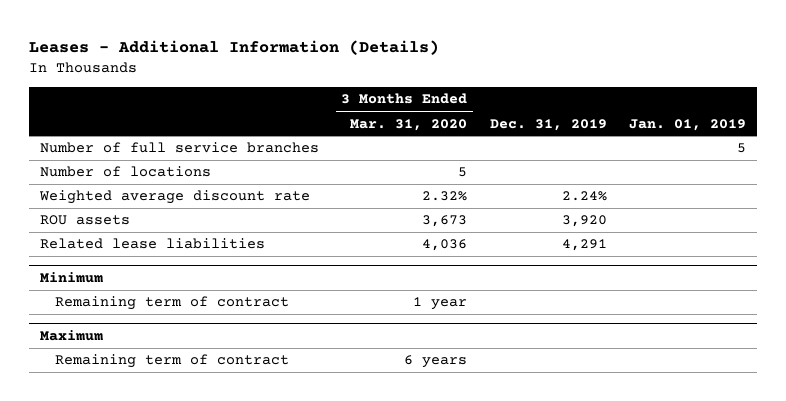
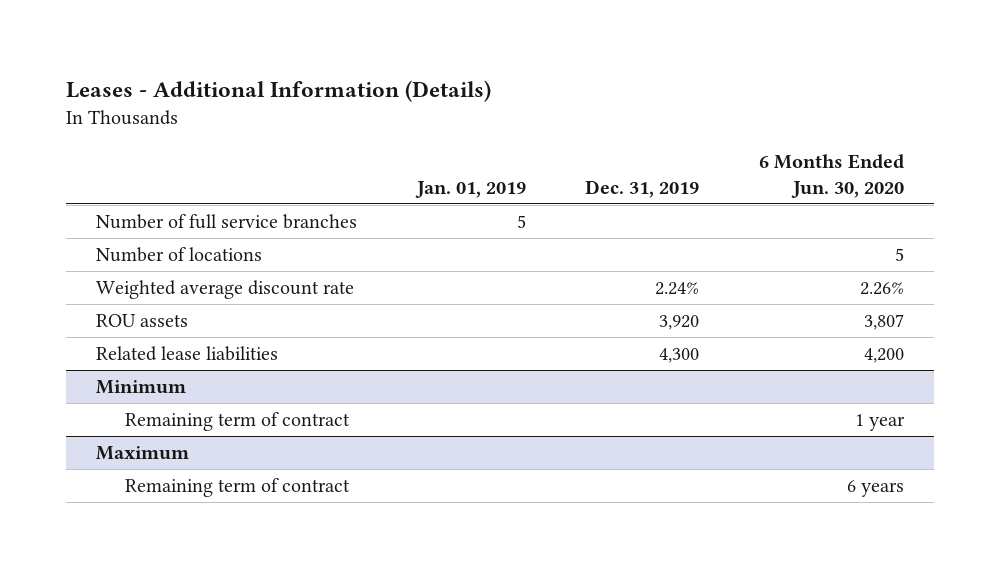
- | 3 Months Ended Mar. 31, 2020 | Dec. 31, 2019 | Jan. 01, 2019
+ | Jan. 01, 2019 | Dec. 31, 2019 | 6 Months Ended Jun. 30, 2020
- Related lease liabilities | 4,036 | 4,291 |
+ Related lease liabilities | | 4,300 | 4,200

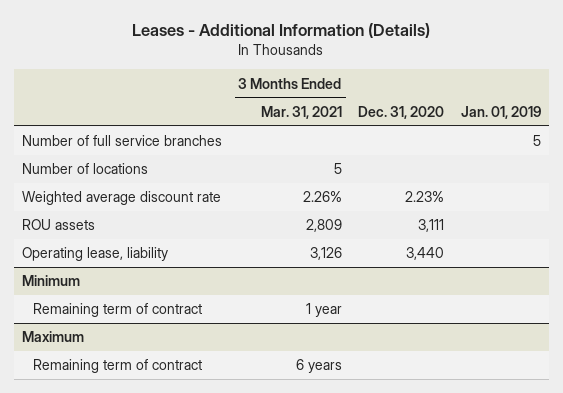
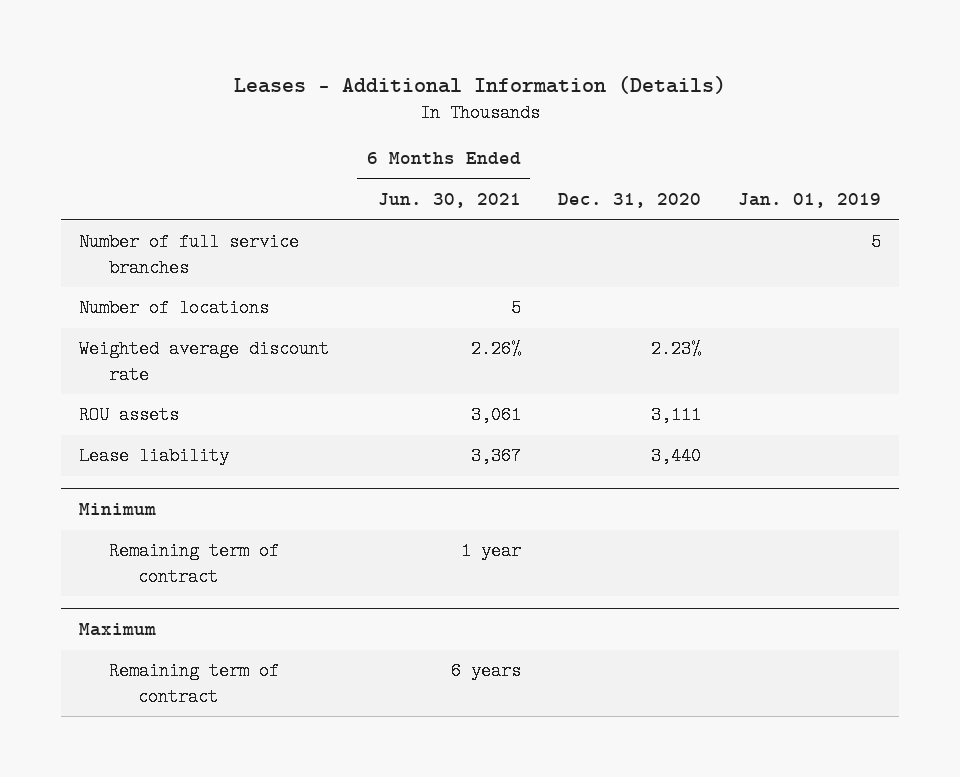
- | 3 Months Ended Mar. 31, 2021 | Dec. 31, 2020 | Jan. 01, 2019
+ | 6 Months Ended Jun. 30, 2021 | Dec. 31, 2020 | Jan. 01, 2019
- Operating lease, liability | 3,126 | 3,440 |
+ Lease liability | 3,367 | 3,440 |

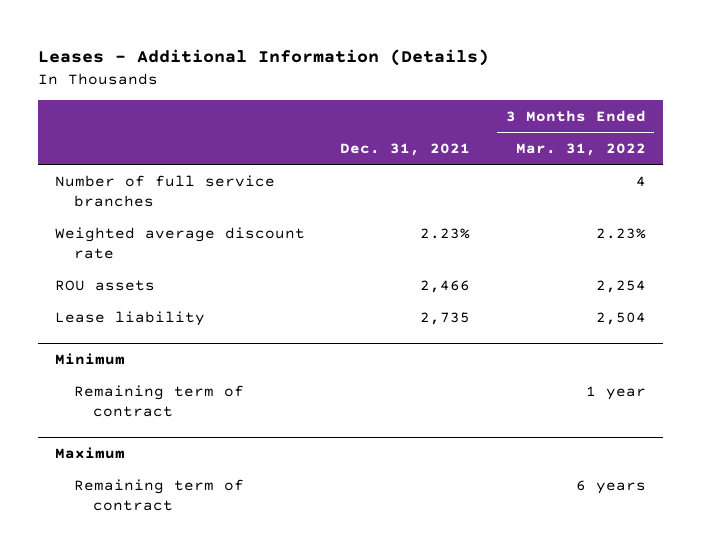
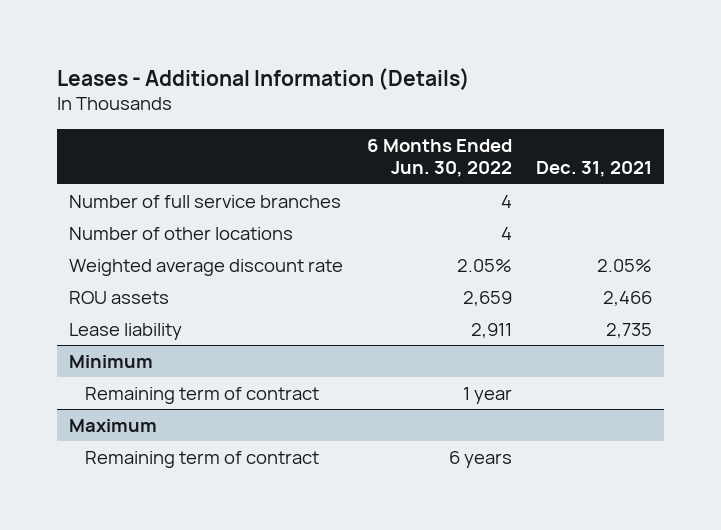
- | Dec. 31, 2021 | 3 Months Ended Mar. 31, 2022
+ | 6 Months Ended Jun. 30, 2022 | Dec. 31, 2021
- Weighted average discount rate | 2.23% | 2.23%
+ Number of other locations | 4 |
+ Weighted average discount rate | 2.05% | 2.05%

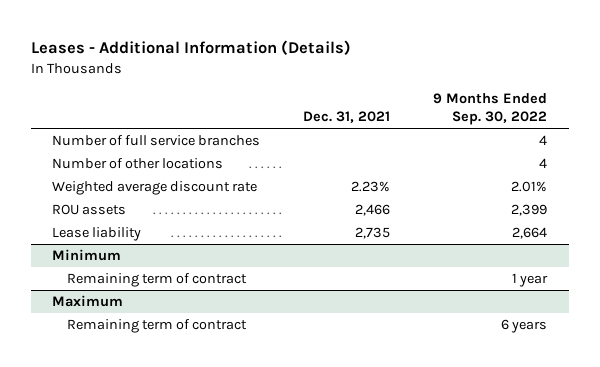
- | 6 Months Ended Jun. 30, 2022 | Dec. 31, 2021
+ | Dec. 31, 2021 | 9 Months Ended Sep. 30, 2022
- Weighted average discount rate | 2.05% | 2.05%
+ Weighted average discount rate | 2.23% | 2.01%

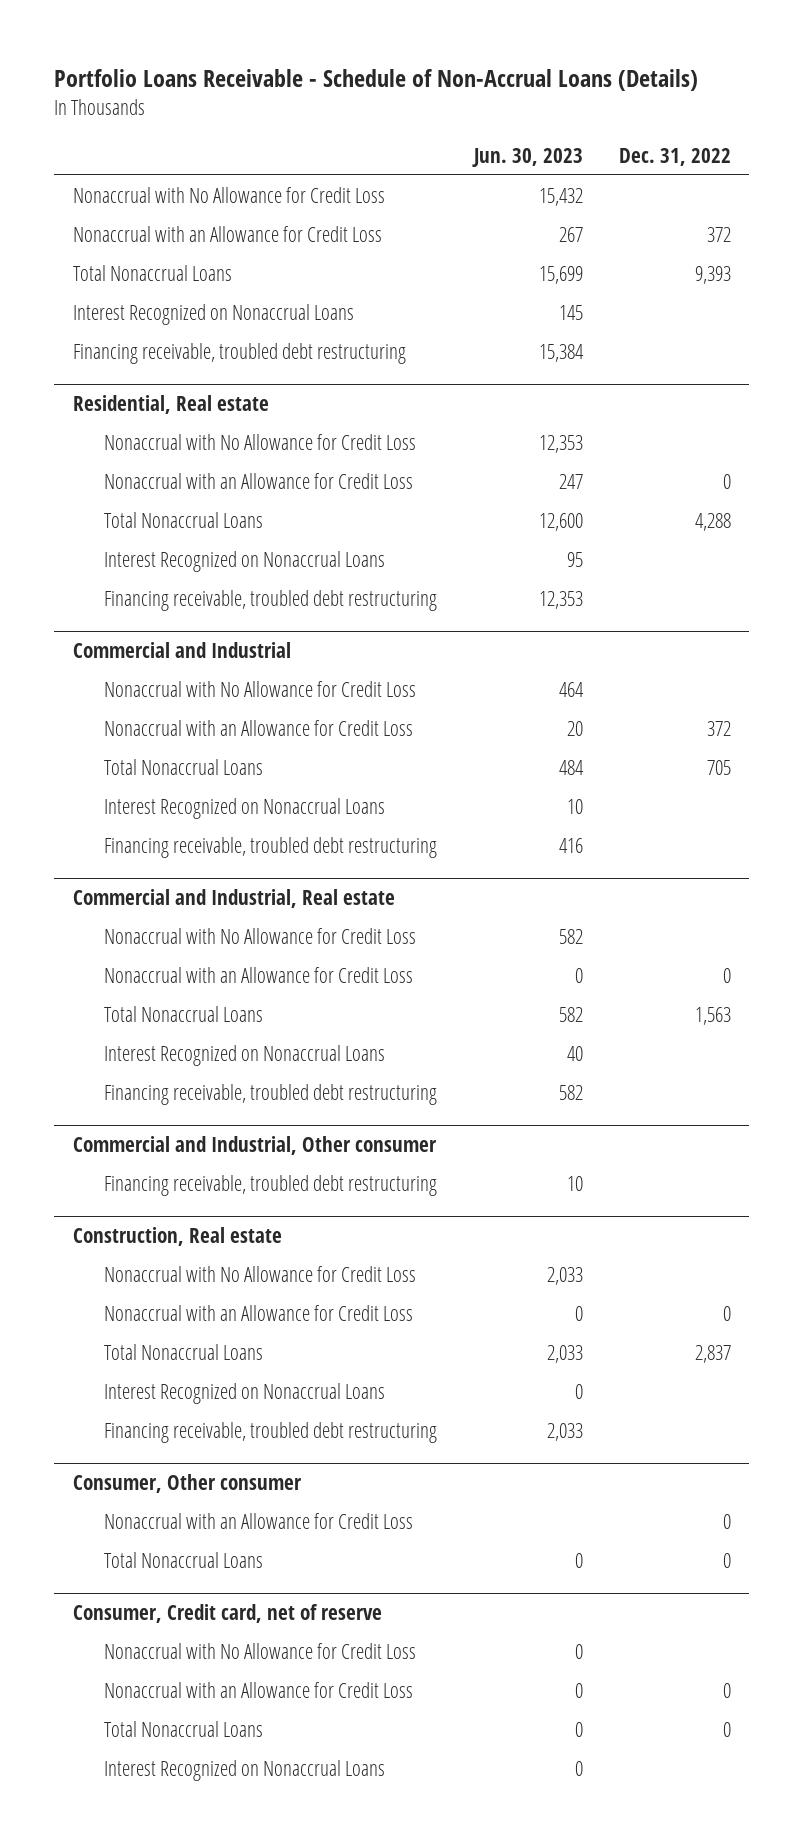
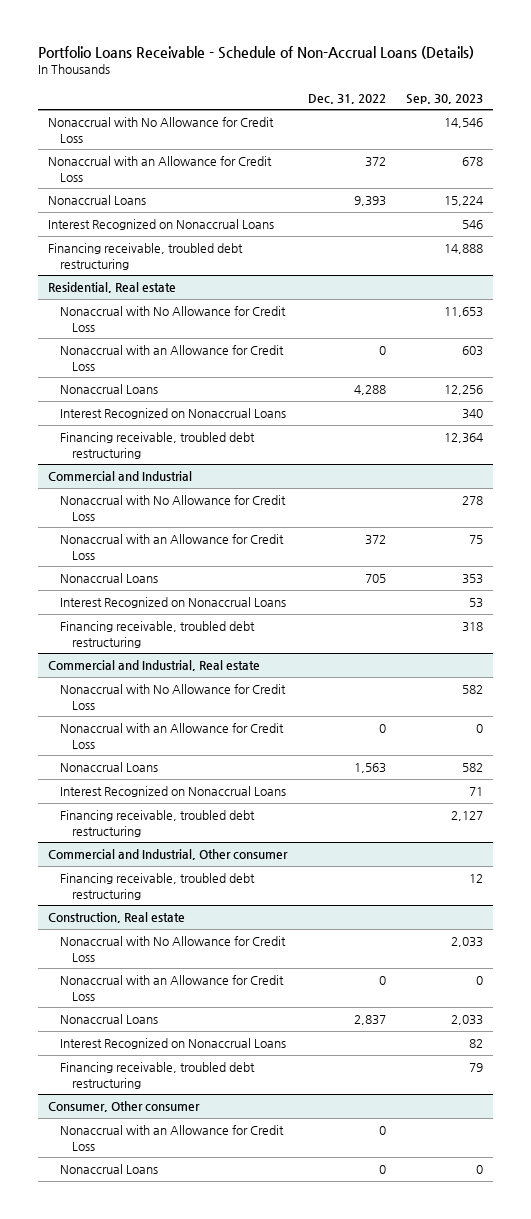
- | Jun. 30, 2023 | Dec. 31, 2022
+ | Dec. 31, 2022 | Sep. 30, 2023
- Total Nonaccrual Loans | 15,699 | 9,393
+ Nonaccrual Loans | 9,393 | 15,224
@ Residential, Real estate
- Total Nonaccrual Loans | 12,600 | 4,288
+ Nonaccrual Loans | 4,288 | 12,256
@ Commercial and Industrial
- Total Nonaccrual Loans | 484 | 705
+ Nonaccrual Loans | 705 | 353
@ Commercial and Industrial, Real estate
- Total Nonaccrual Loans | 582 | 1,563
+ Nonaccrual Loans | 1,563 | 582
@ Construction, Real estate
- Total Nonaccrual Loans | 2,033 | 2,837
+ Nonaccrual Loans | 2,837 | 2,033
@ Consumer, Other consumer
- Total Nonaccrual Loans | 0 | 0
- Consumer, Credit card, net of reserve
- Nonaccrual with No Allowance for Credit Loss | 0 |
- Nonaccrual with an Allowance for Credit Loss | 0 | 0
- Total Nonaccrual Loans | 0 | 0
- Interest Recognized on Nonaccrual Loans | 0 |
@ Consumer, Other consumer
+ Nonaccrual Loans | 0 | 0

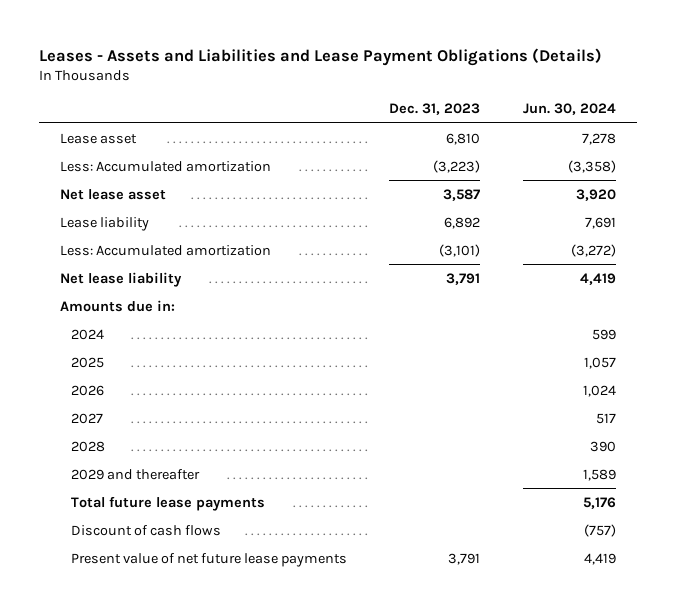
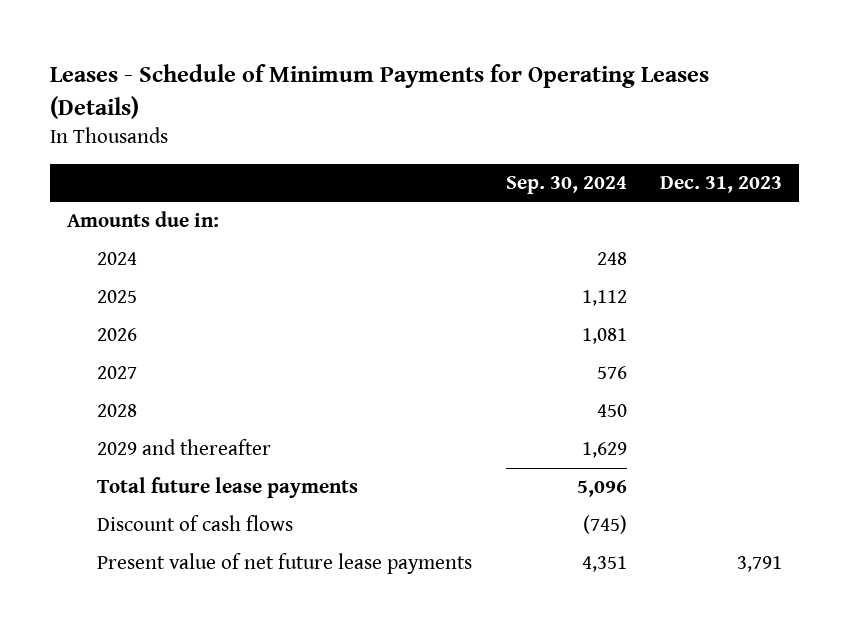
- Leases - Assets and Liabilities and Lease Payment Obligations (Details)
+ Leases - Schedule of Minimum Payments for Operating Leases (Details)
- | Dec. 31, 2023 | Jun. 30, 2024
+ | Sep. 30, 2024 | Dec. 31, 2023
- Lease asset | 6,810 | 7,278
- Less: Accumulated amortization | (3,223) | (3,358)
- Net lease asset | 3,587 | 3,920
- Lease liability | 6,892 | 7,691
- Less: Accumulated amortization | (3,101) | (3,272)
- Net lease liability | 3,791 | 4,419

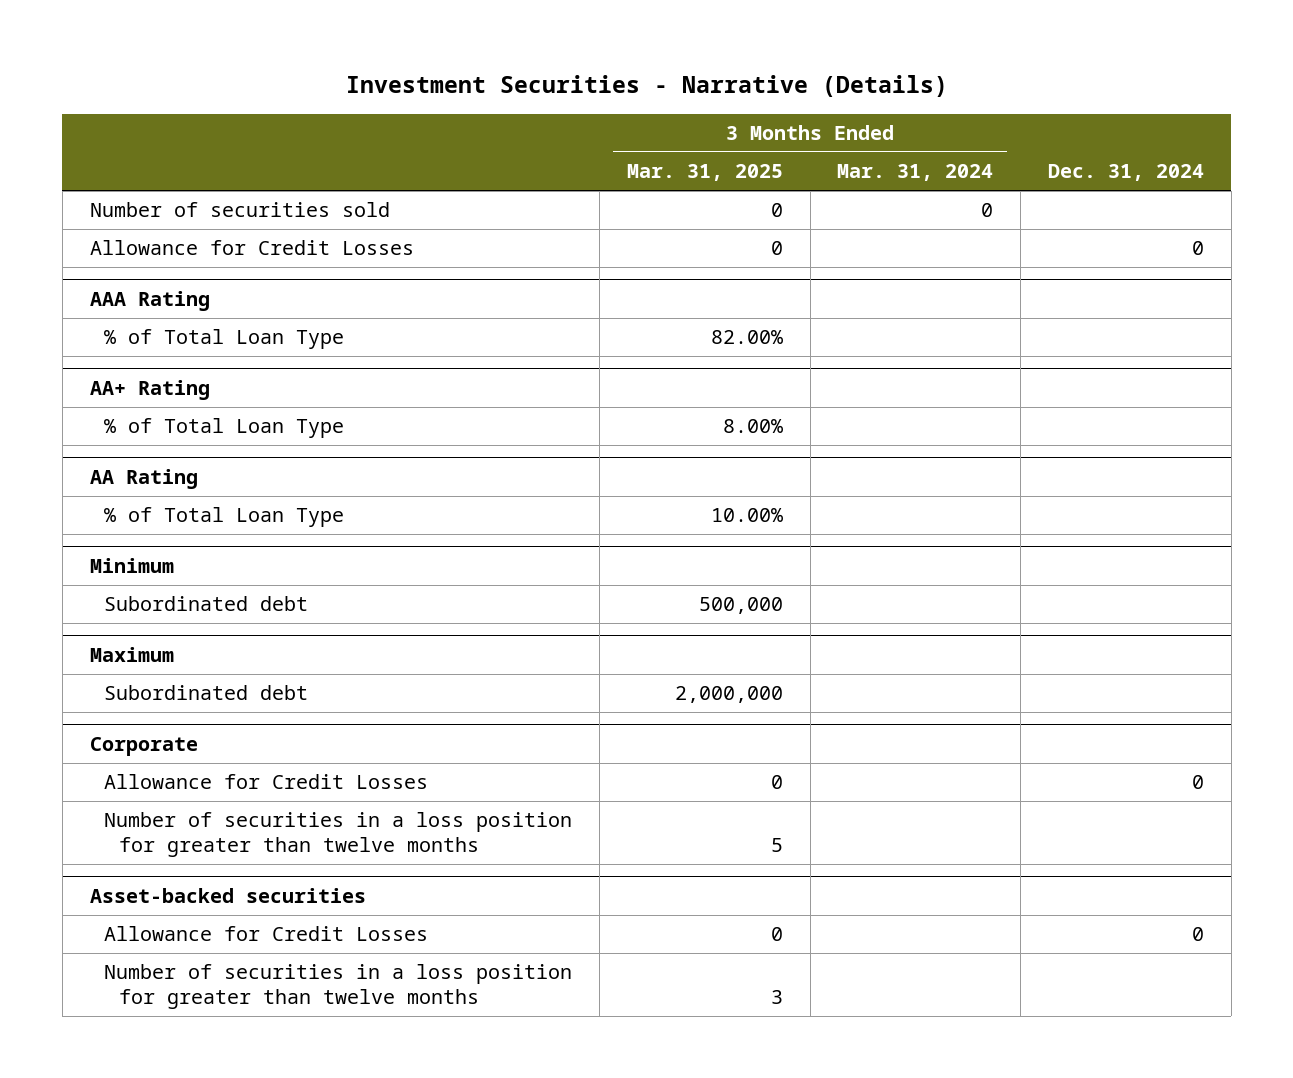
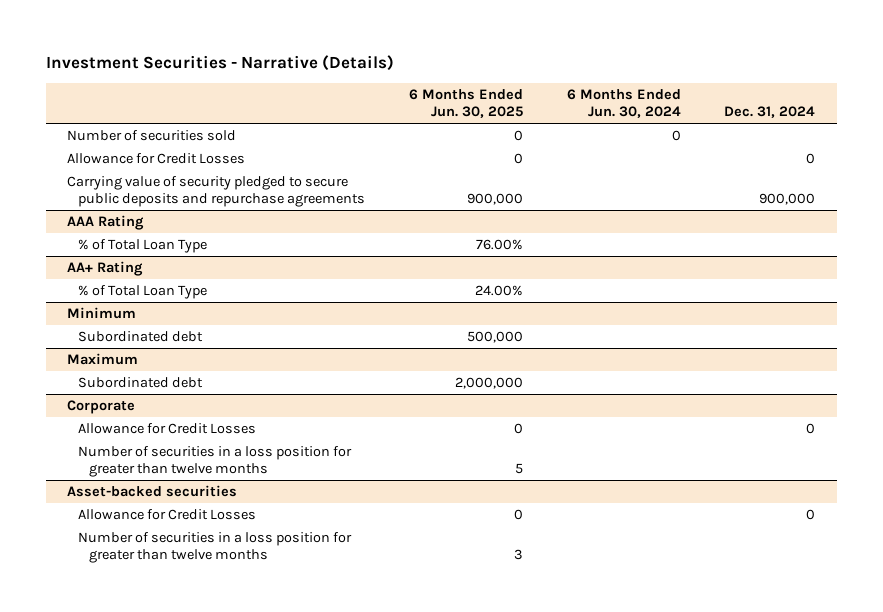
- | 3 Months Ended Mar. 31, 2025 | 3 Months Ended Mar. 31, 2024 | Dec. 31, 2024
+ | 6 Months Ended Jun. 30, 2025 | 6 Months Ended Jun. 30, 2024 | Dec. 31, 2024
+ Carrying value of security pledged to secure public deposits and repurchase agreements | 900,000 | | 900,000
- AA Rating
- % of Total Loan Type | 10.00% | |

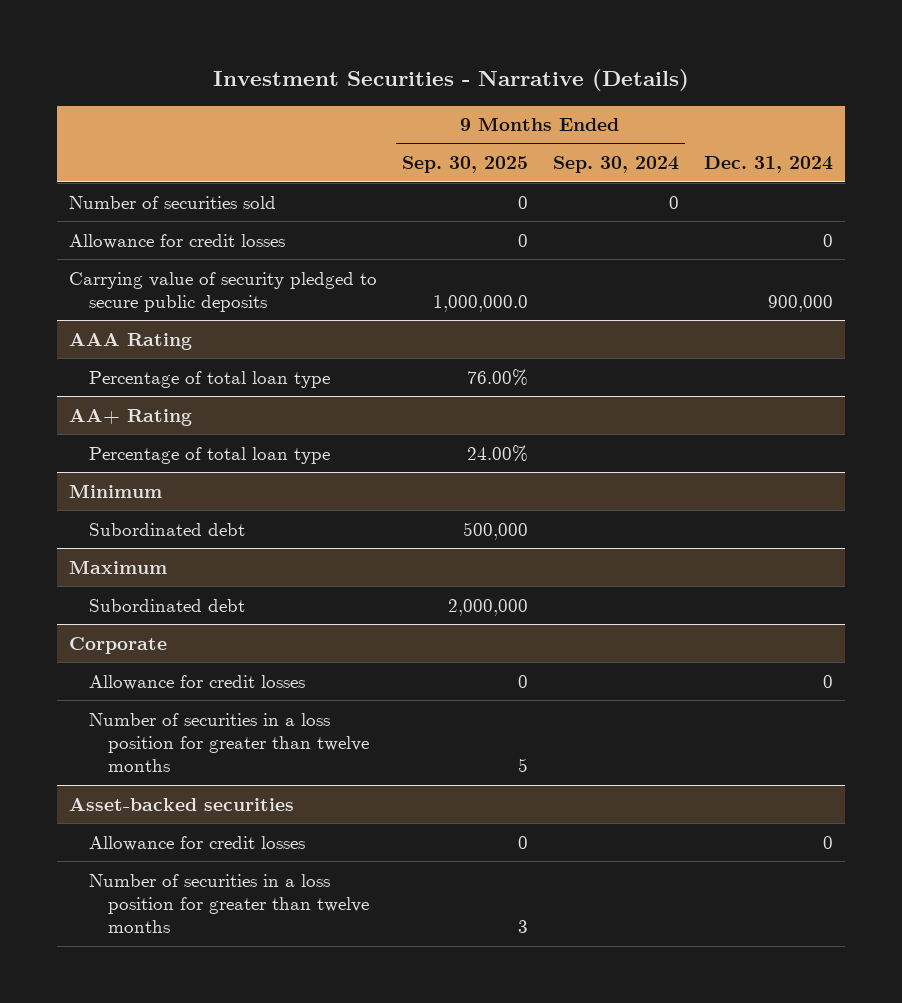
- | 6 Months Ended Jun. 30, 2025 | 6 Months Ended Jun. 30, 2024 | Dec. 31, 2024
+ | 9 Months Ended Sep. 30, 2025 | 9 Months Ended Sep. 30, 2024 | Dec. 31, 2024
- Allowance for Credit Losses | 0 | | 0
- Carrying value of security pledged to secure public deposits and repurchase agreements | 900,000 | | 900,000
+ Allowance for credit losses | 0 | | 0
+ Carrying value of security pledged to secure public deposits | 1,000,000.0 | | 900,000
@ AAA Rating
- % of Total Loan Type | 76.00% | |
+ Percentage of total loan type | 76.00% | |
@ AA+ Rating
- % of Total Loan Type | 24.00% | |
+ Percentage of total loan type | 24.00% | |
@ Corporate
- Allowance for Credit Losses | 0 | | 0
+ Allowance for credit losses | 0 | | 0
@ Asset-backed securities
- Allowance for Credit Losses | 0 | | 0
+ Allowance for credit losses | 0 | | 0

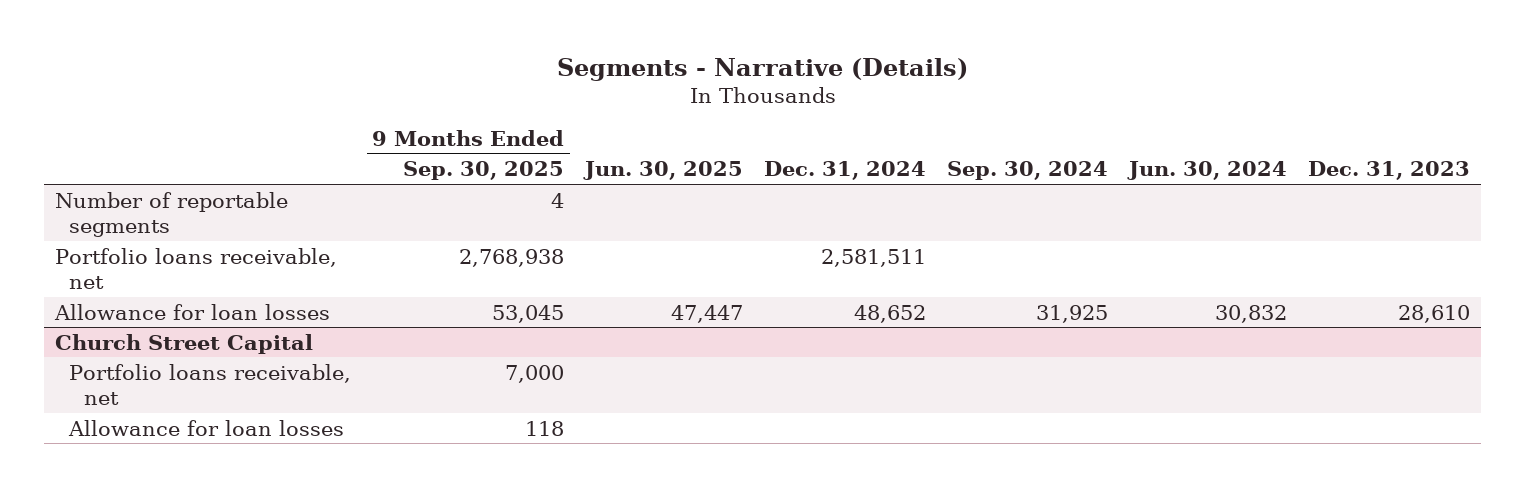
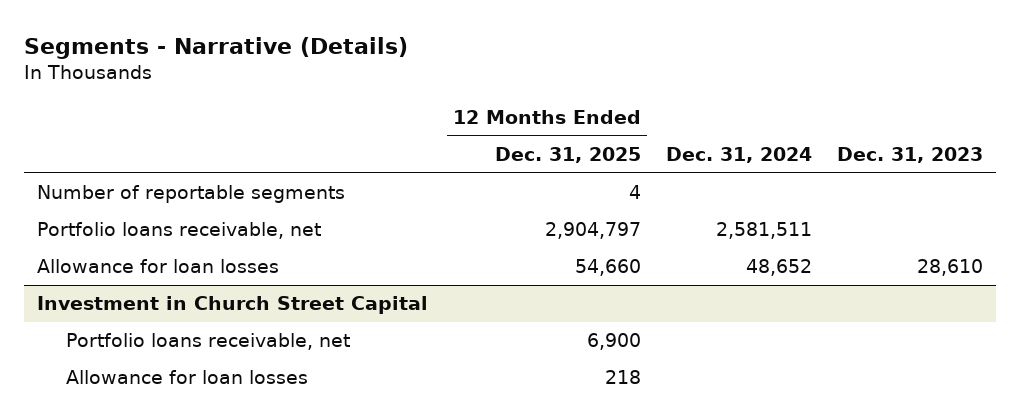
- | 9 Months Ended Sep. 30, 2025 | Jun. 30, 2025 | Dec. 31, 2024 | Sep. 30, 2024 | Jun. 30, 2024 | Dec. 31, 2023
+ | 12 Months Ended Dec. 31, 2025 | Dec. 31, 2024 | Dec. 31, 2023
- Church Street Capital
+ Investment in Church Street Capital

